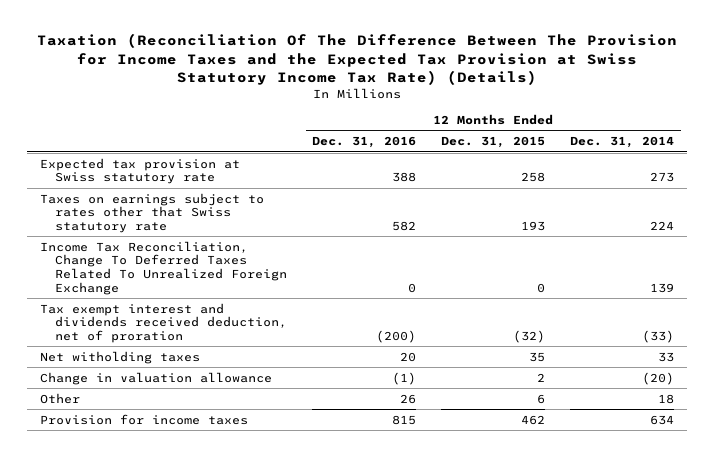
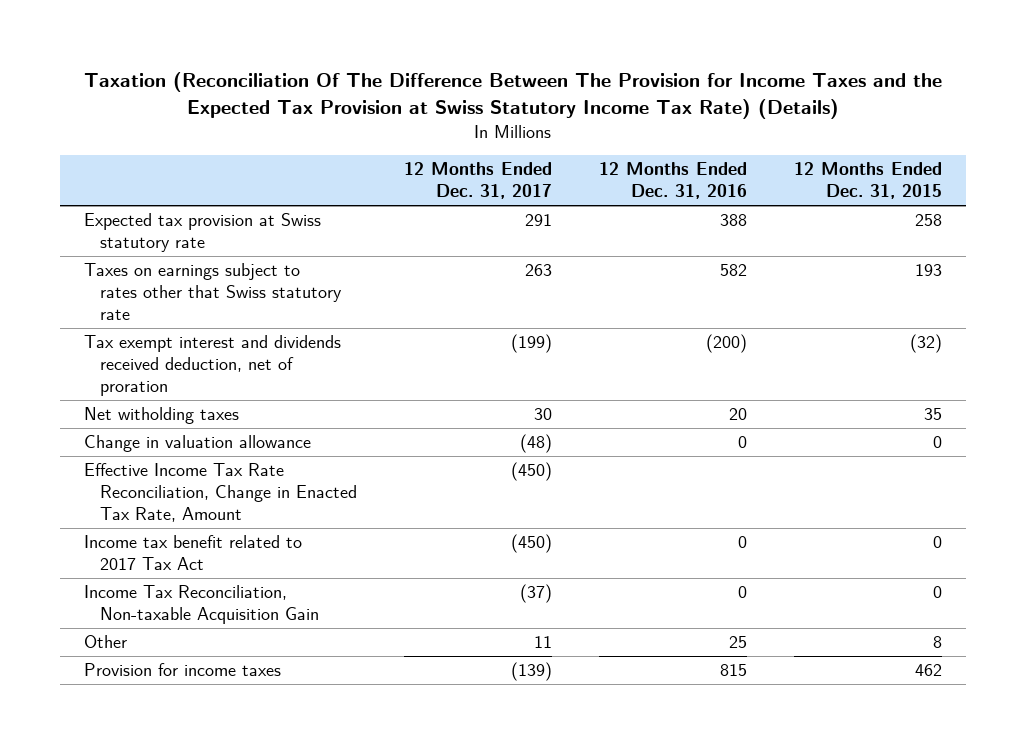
- | 12 Months Ended Dec. 31, 2016 | 12 Months Ended Dec. 31, 2015 | 12 Months Ended Dec. 31, 2014
+ | 12 Months Ended Dec. 31, 2017 | 12 Months Ended Dec. 31, 2016 | 12 Months Ended Dec. 31, 2015
- Income Tax Reconciliation, Change To Deferred Taxes Related To Unrealized Foreign Exchange | 0 | 0 | 139
- Change in valuation allowance | (1) | 2 | (20)
- Other | 26 | 6 | 18
+ Change in valuation allowance | (48) | 0 | 0
+ Effective Income Tax Rate Reconciliation, Change in Enacted Tax Rate, Amount | (450) | |
+ Income tax benefit related to 2017 Tax Act | (450) | 0 | 0
+ Income Tax Reconciliation, Non-taxable Acquisition Gain | (37) | 0 | 0
+ Other | 11 | 25 | 8

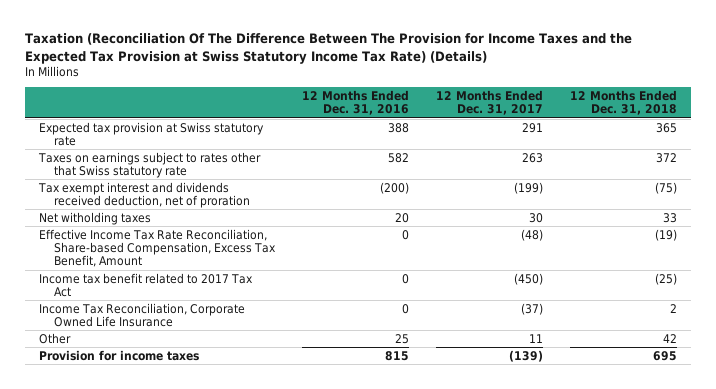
- | 12 Months Ended Dec. 31, 2017 | 12 Months Ended Dec. 31, 2016 | 12 Months Ended Dec. 31, 2015
+ | 12 Months Ended Dec. 31, 2016 | 12 Months Ended Dec. 31, 2017 | 12 Months Ended Dec. 31, 2018
- Change in valuation allowance | (48) | 0 | 0
- Effective Income Tax Rate Reconciliation, Change in Enacted Tax Rate, Amount | (450) | |
+ Effective Income Tax Rate Reconciliation, Share-based Compensation, Excess Tax Benefit, Amount | 0 | (48) | (19)
- Income Tax Reconciliation, Non-taxable Acquisition Gain | (37) | 0 | 0
+ Income Tax Reconciliation, Corporate Owned Life Insurance | 0 | (37) | 2

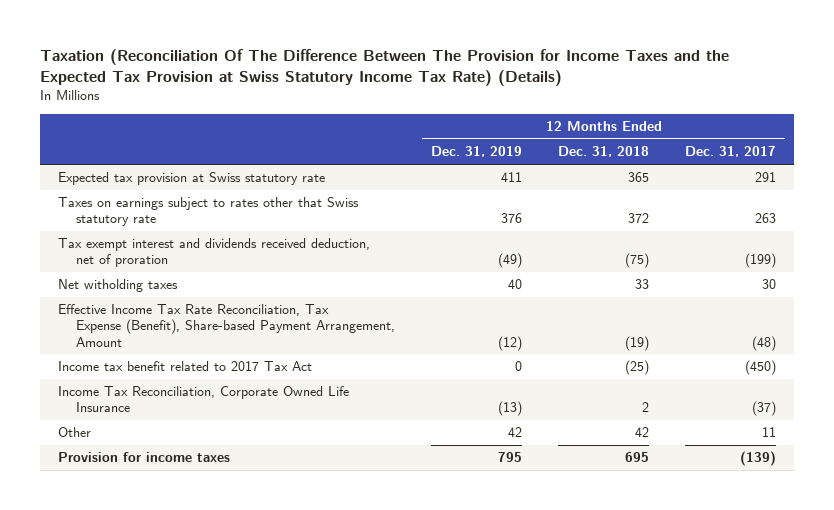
- | 12 Months Ended Dec. 31, 2016 | 12 Months Ended Dec. 31, 2017 | 12 Months Ended Dec. 31, 2018
+ | 12 Months Ended Dec. 31, 2019 | 12 Months Ended Dec. 31, 2018 | 12 Months Ended Dec. 31, 2017
- Effective Income Tax Rate Reconciliation, Share-based Compensation, Excess Tax Benefit, Amount | 0 | (48) | (19)
+ Effective Income Tax Rate Reconciliation, Tax Expense (Benefit), Share-based Payment Arrangement, Amount | (12) | (19) | (48)

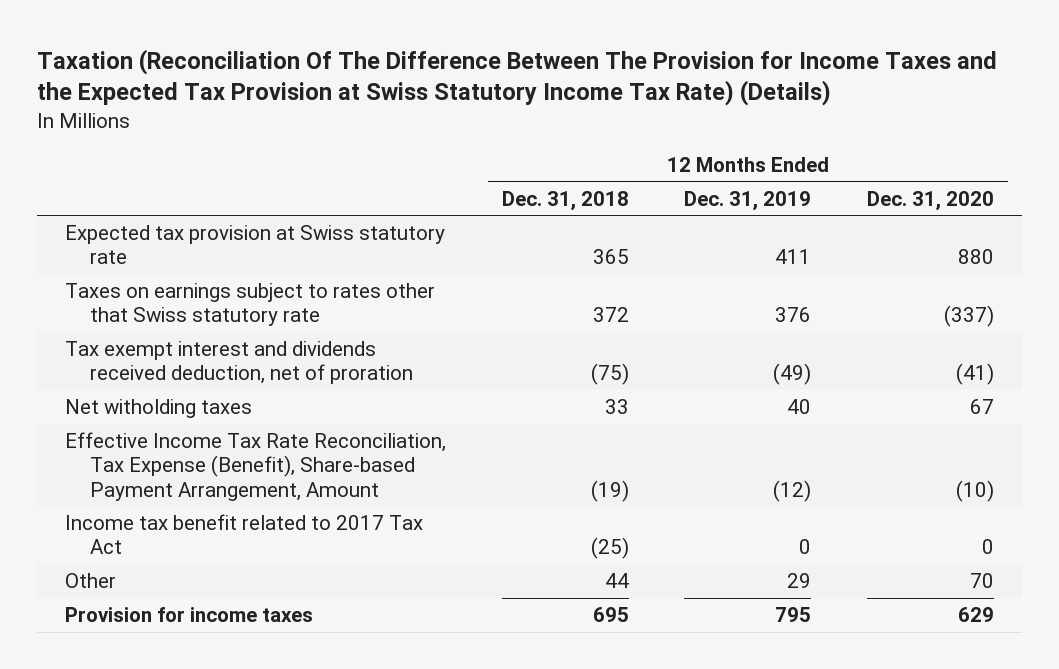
- | 12 Months Ended Dec. 31, 2019 | 12 Months Ended Dec. 31, 2018 | 12 Months Ended Dec. 31, 2017
+ | 12 Months Ended Dec. 31, 2018 | 12 Months Ended Dec. 31, 2019 | 12 Months Ended Dec. 31, 2020
- Income Tax Reconciliation, Corporate Owned Life Insurance | (13) | 2 | (37)
- Other | 42 | 42 | 11
+ Other | 44 | 29 | 70

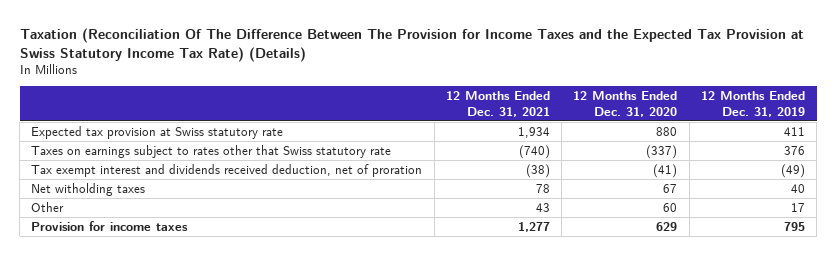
- | 12 Months Ended Dec. 31, 2018 | 12 Months Ended Dec. 31, 2019 | 12 Months Ended Dec. 31, 2020
+ | 12 Months Ended Dec. 31, 2021 | 12 Months Ended Dec. 31, 2020 | 12 Months Ended Dec. 31, 2019
- Effective Income Tax Rate Reconciliation, Tax Expense (Benefit), Share-based Payment Arrangement, Amount | (19) | (12) | (10)
- Income tax benefit related to 2017 Tax Act | (25) | 0 | 0
- Other | 44 | 29 | 70
+ Other | 43 | 60 | 17

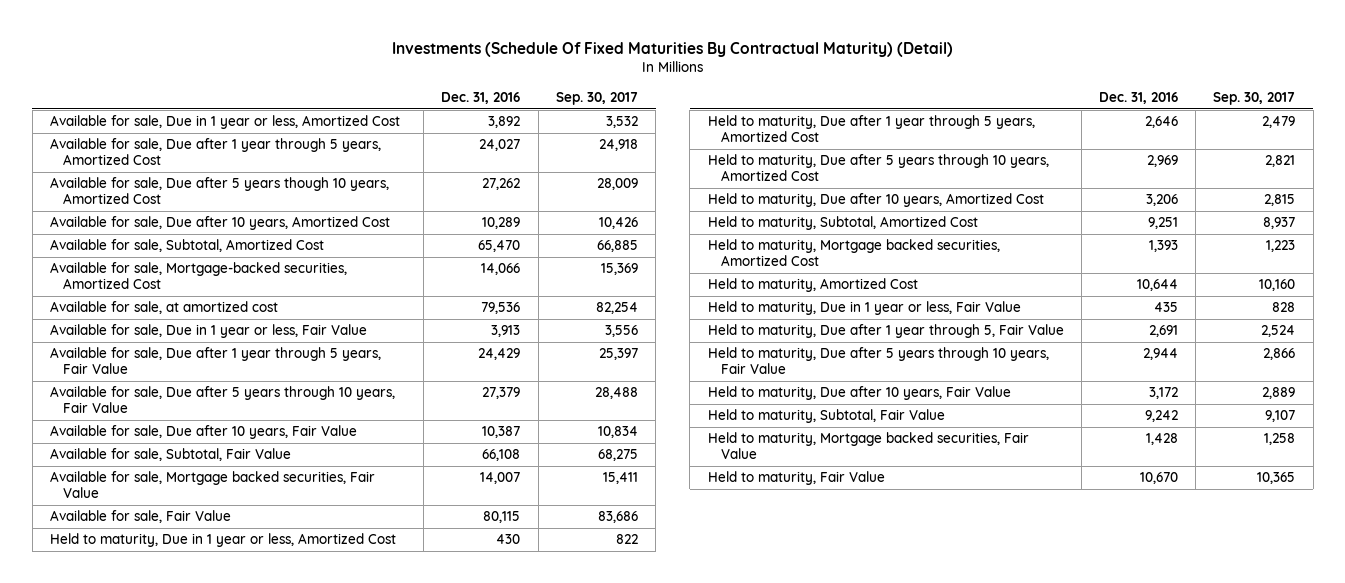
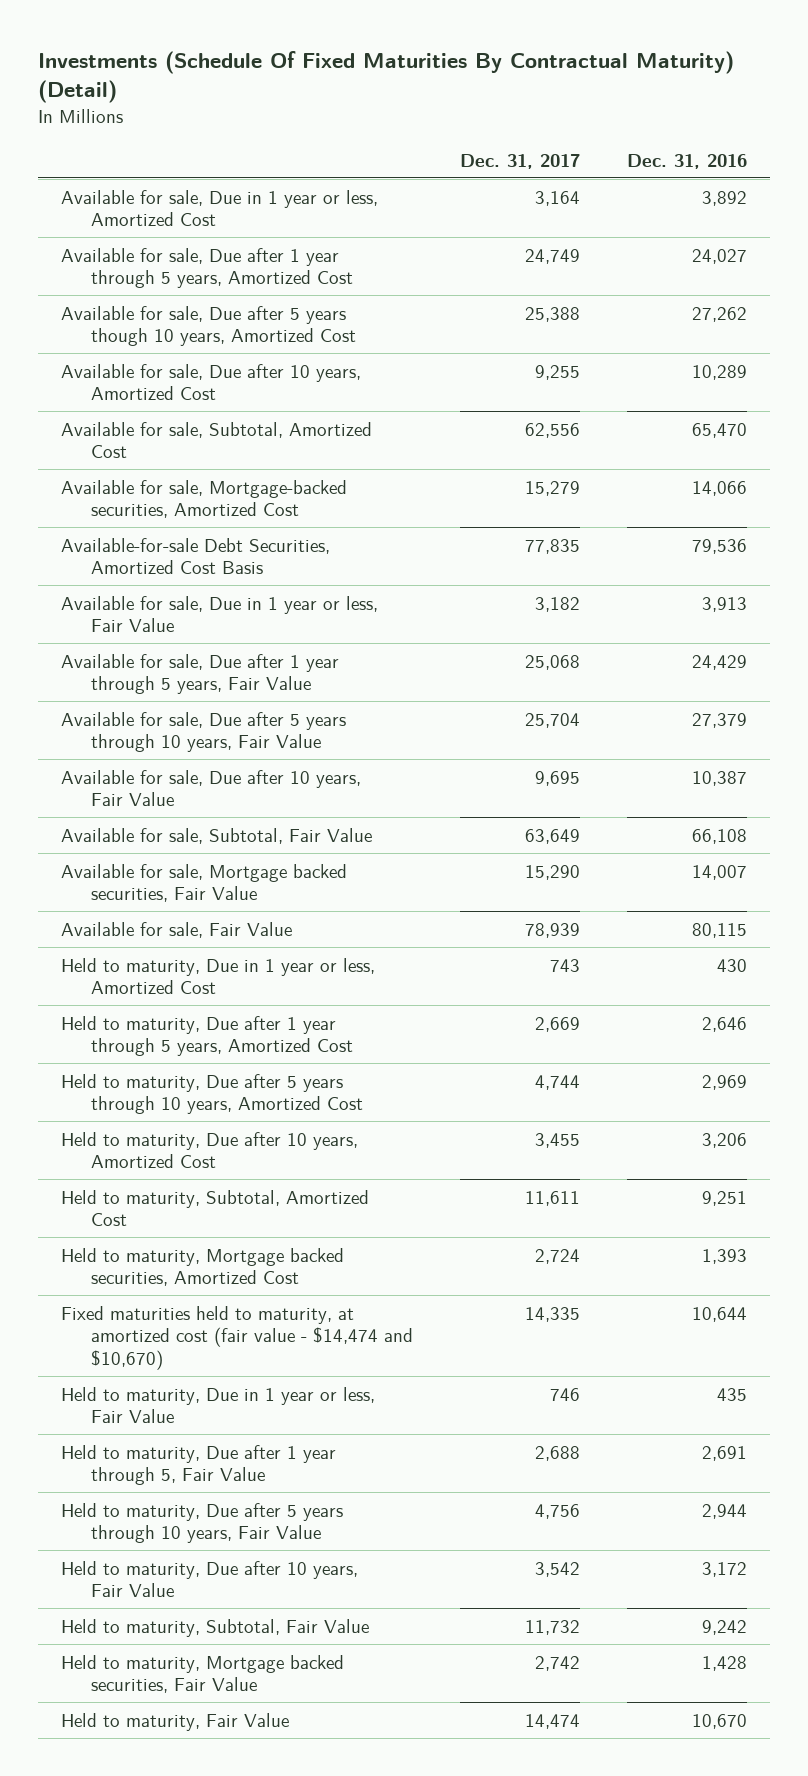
- | Dec. 31, 2016 | Sep. 30, 2017
+ | Dec. 31, 2017 | Dec. 31, 2016
- Available for sale, at amortized cost | 79,536 | 82,254
+ Available-for-sale Debt Securities, Amortized Cost Basis | 77,835 | 79,536
- Held to maturity, Amortized Cost | 10,644 | 10,160
+ Fixed maturities held to maturity, at amortized cost (fair value - $14,474 and $10,670) | 14,335 | 10,644

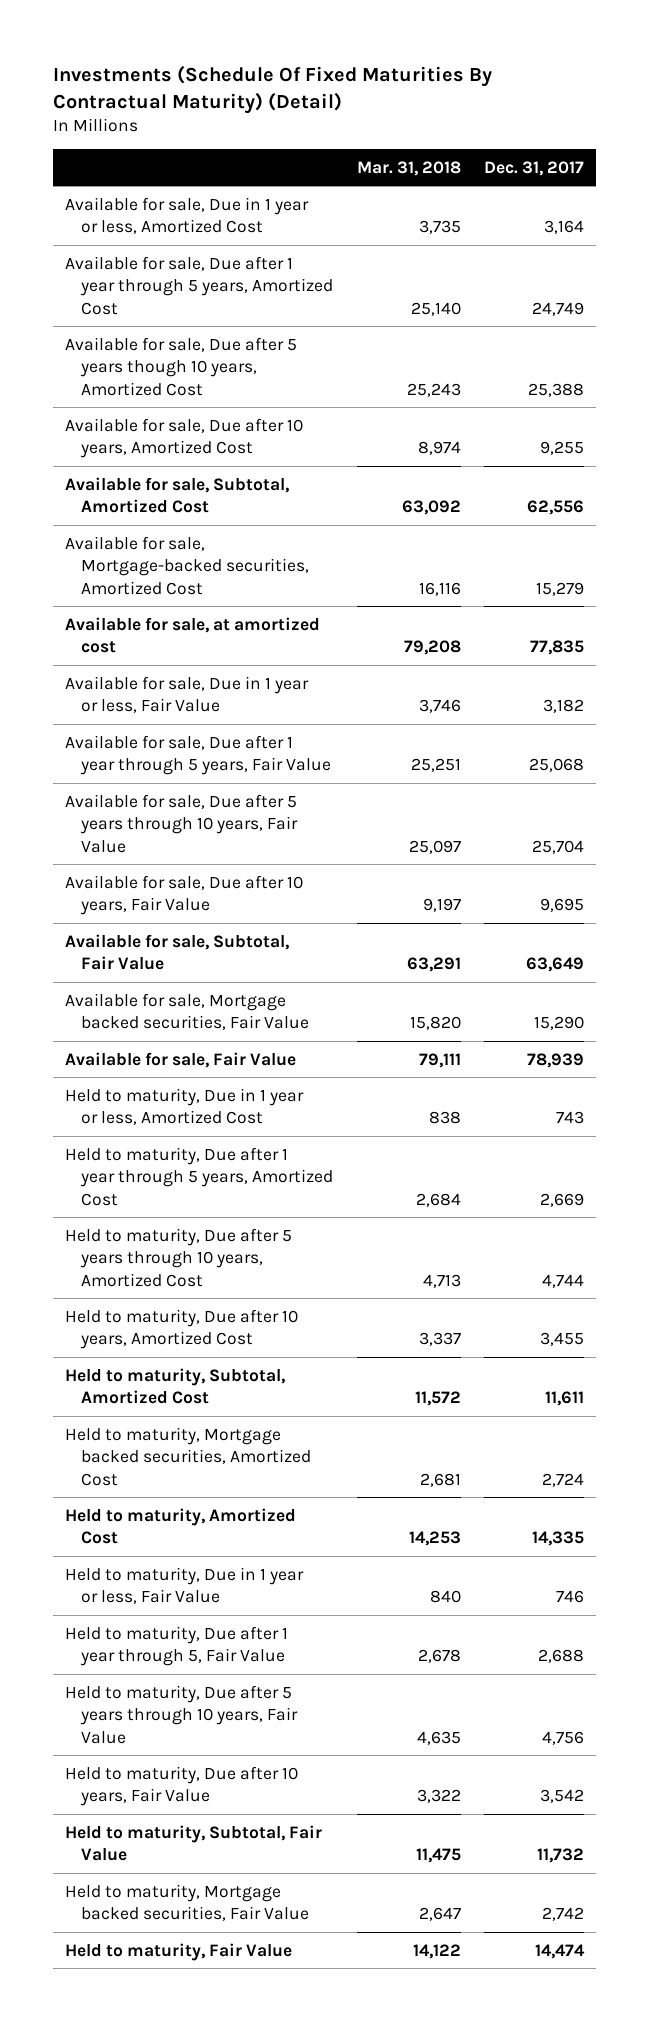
- | Dec. 31, 2017 | Dec. 31, 2016
+ | Mar. 31, 2018 | Dec. 31, 2017
- Available-for-sale Debt Securities, Amortized Cost Basis | 77,835 | 79,536
+ Available for sale, at amortized cost | 79,208 | 77,835
- Fixed maturities held to maturity, at amortized cost (fair value - $14,474 and $10,670) | 14,335 | 10,644
+ Held to maturity, Amortized Cost | 14,253 | 14,335

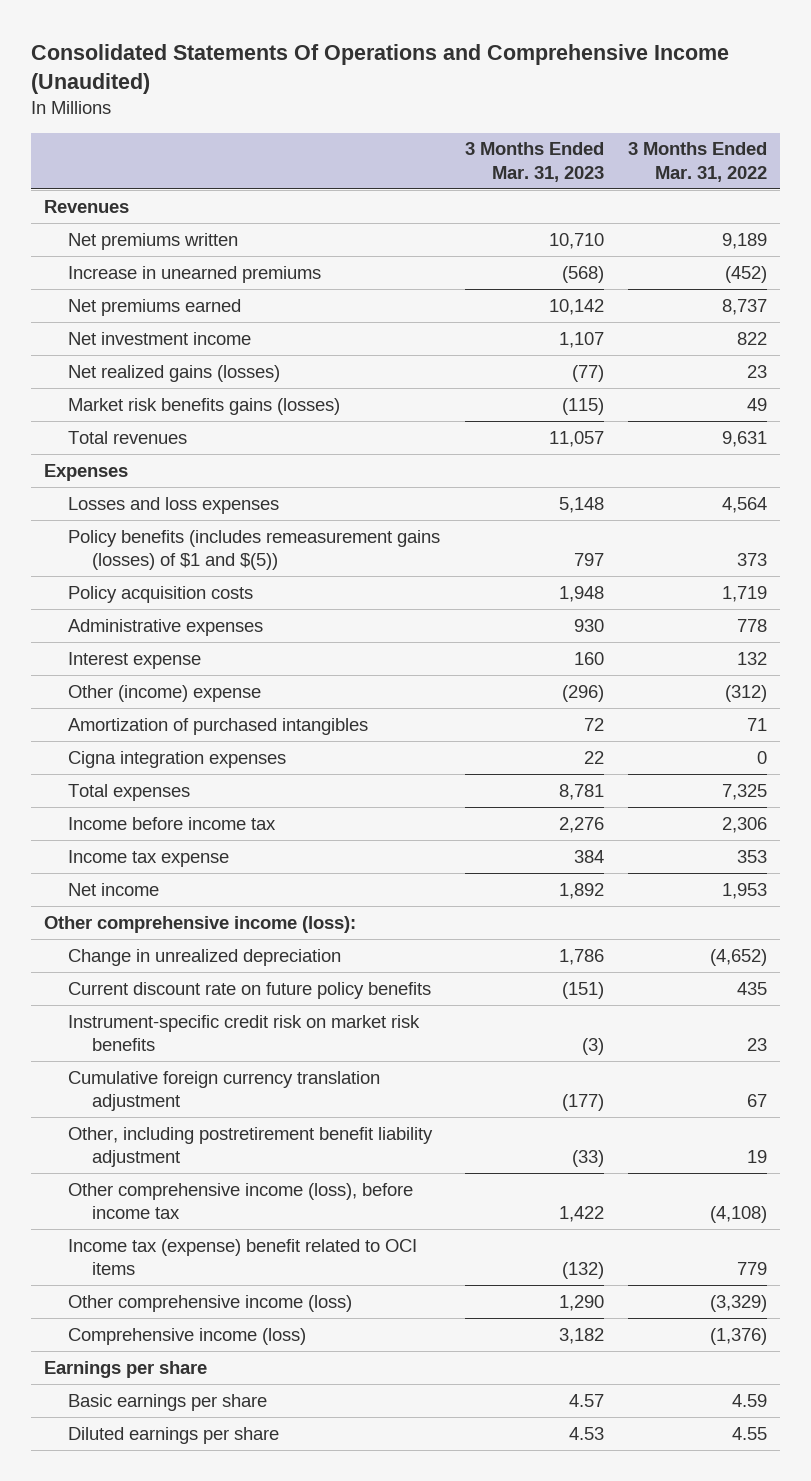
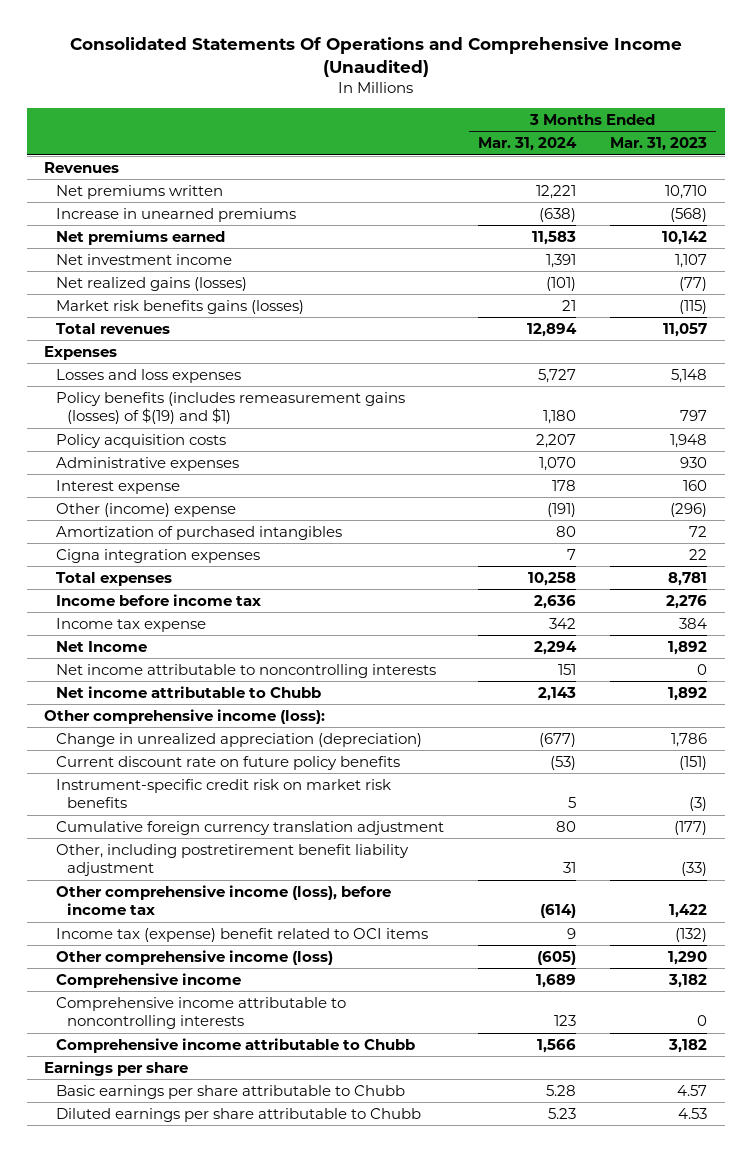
- | 3 Months Ended Mar. 31, 2023 | 3 Months Ended Mar. 31, 2022
+ | 3 Months Ended Mar. 31, 2024 | 3 Months Ended Mar. 31, 2023
- Policy benefits (includes remeasurement gains (losses) of $1 and $(5)) | 797 | 373
+ Policy benefits (includes remeasurement gains (losses) of $(19) and $1) | 1,180 | 797
- Net income | 1,892 | 1,953
+ Net Income | 2,294 | 1,892
+ Net income attributable to noncontrolling interests | 151 | 0
+ Net income attributable to Chubb | 2,143 | 1,892
- Change in unrealized depreciation | 1,786 | (4,652)
+ Change in unrealized appreciation (depreciation) | (677) | 1,786
- Comprehensive income (loss) | 3,182 | (1,376)
+ Comprehensive income | 1,689 | 3,182
+ Comprehensive income attributable to noncontrolling interests | 123 | 0
+ Comprehensive income attributable to Chubb | 1,566 | 3,182
- Basic earnings per share | 4.57 | 4.59
- Diluted earnings per share | 4.53 | 4.55
+ Basic earnings per share attributable to Chubb | 5.28 | 4.57
+ Diluted earnings per share attributable to Chubb | 5.23 | 4.53

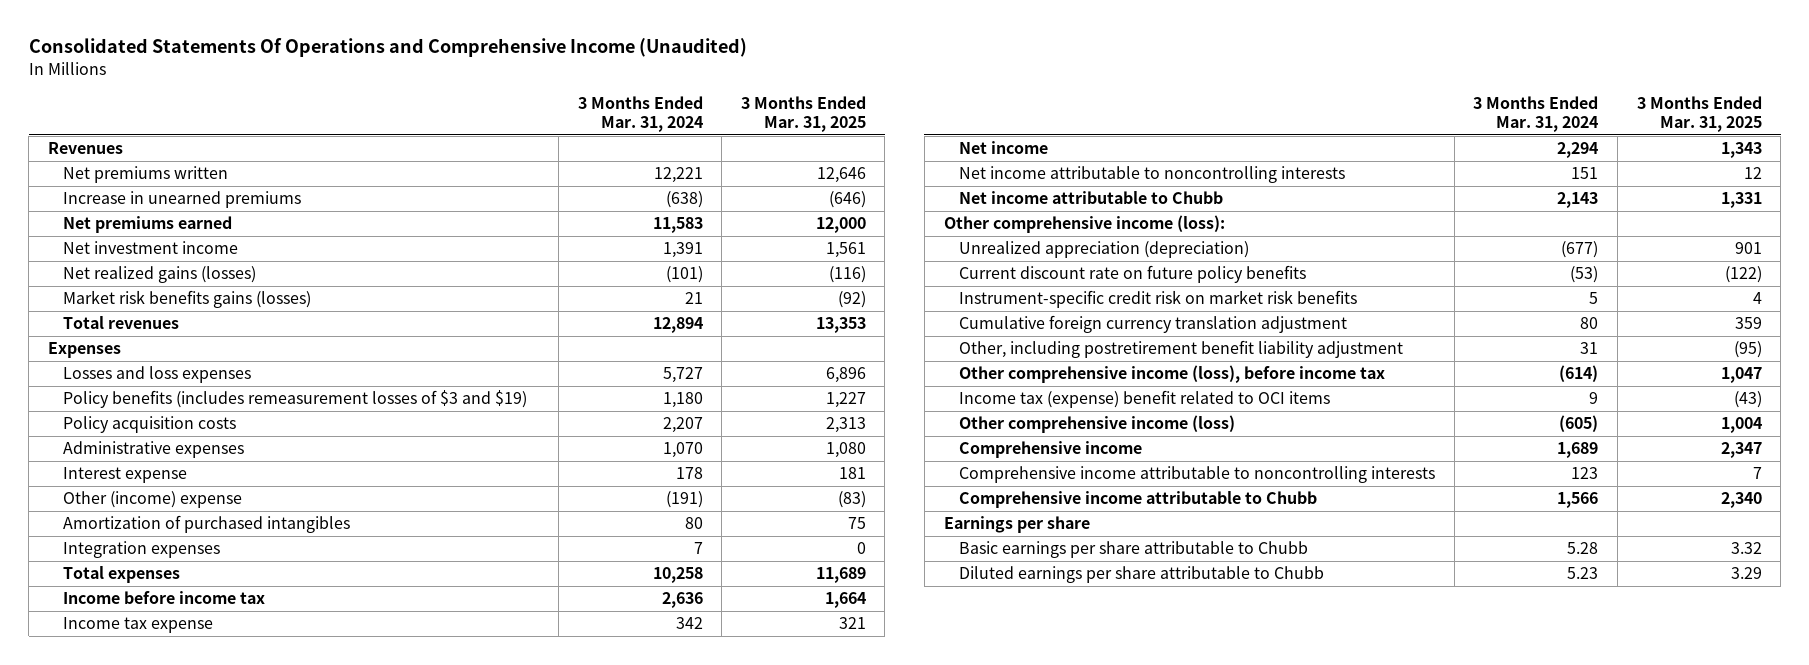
- | 3 Months Ended Mar. 31, 2024 | 3 Months Ended Mar. 31, 2023
+ | 3 Months Ended Mar. 31, 2024 | 3 Months Ended Mar. 31, 2025
- Policy benefits (includes remeasurement gains (losses) of $(19) and $1) | 1,180 | 797
+ Policy benefits (includes remeasurement losses of $3 and $19) | 1,180 | 1,227
- Cigna integration expenses | 7 | 22
+ Integration expenses | 7 | 0
- Net Income | 2,294 | 1,892
+ Net income | 2,294 | 1,343
- Change in unrealized appreciation (depreciation) | (677) | 1,786
+ Unrealized appreciation (depreciation) | (677) | 901

